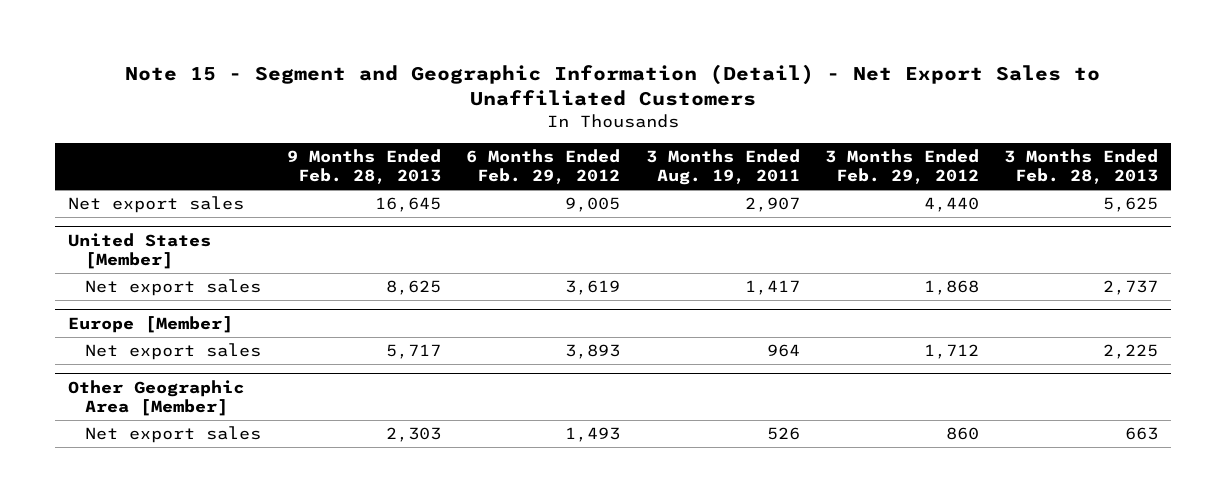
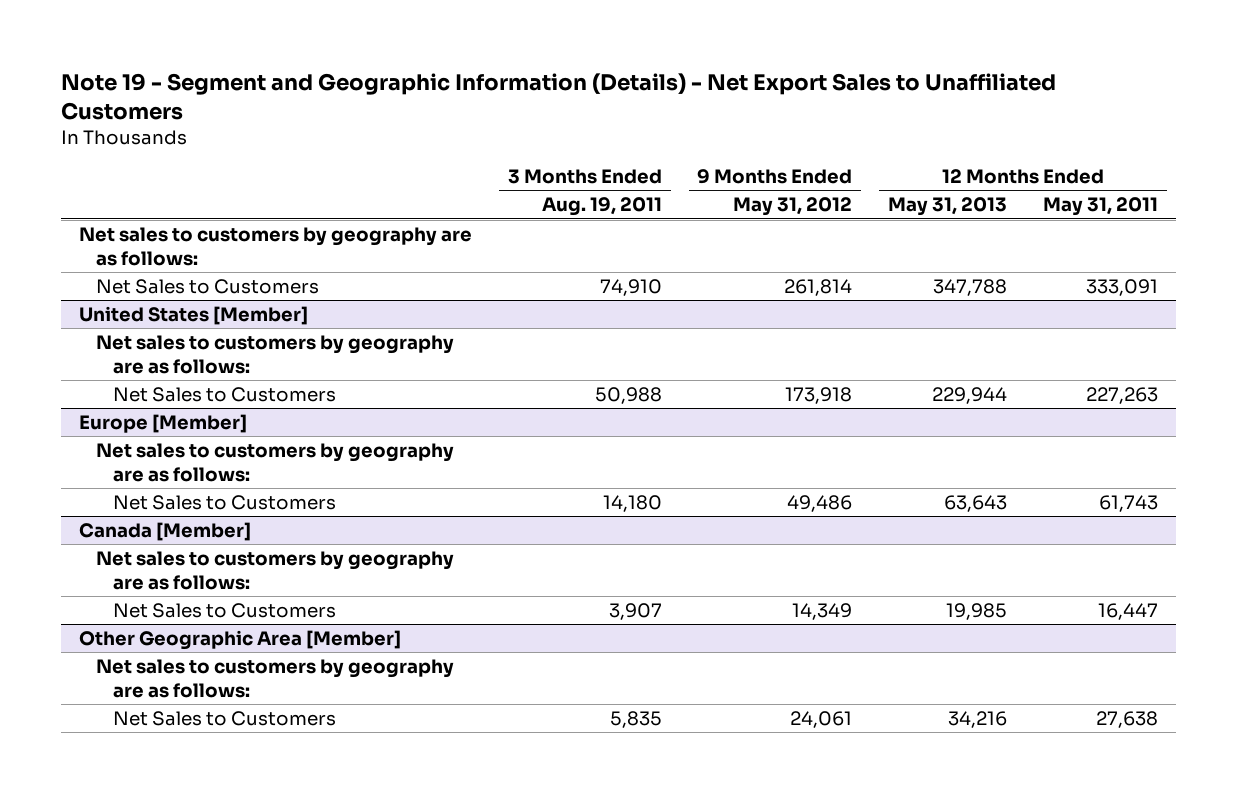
- Note 15 - Segment and Geographic Information (Detail) - Net Export Sales to Unaffiliated Customers
+ Note 19 - Segment and Geographic Information (Details) - Net Export Sales to Unaffiliated Customers
- | 9 Months Ended Feb. 28, 2013 | 6 Months Ended Feb. 29, 2012 | 3 Months Ended Aug. 19, 2011 | 3 Months Ended Feb. 29, 2012 | 3 Months Ended Feb. 28, 2013
+ | 3 Months Ended Aug. 19, 2011 | 9 Months Ended May 31, 2012 | 12 Months Ended May 31, 2013 | 12 Months Ended May 31, 2011
- Net export sales | 16,645 | 9,005 | 2,907 | 4,440 | 5,625
+ Net sales to customers by geography are as follows:
+ Net Sales to Customers | 74,910 | 261,814 | 347,788 | 333,091
@ United States [Member]
- Net export sales | 8,625 | 3,619 | 1,417 | 1,868 | 2,737
+ Net sales to customers by geography are as follows:
+ Net Sales to Customers | 50,988 | 173,918 | 229,944 | 227,263
@ Europe [Member]
- Net export sales | 5,717 | 3,893 | 964 | 1,712 | 2,225
+ Net sales to customers by geography are as follows:
+ Net Sales to Customers | 14,180 | 49,486 | 63,643 | 61,743
+ Canada [Member]
+ Net sales to customers by geography are as follows:
+ Net Sales to Customers | 3,907 | 14,349 | 19,985 | 16,447
@ Other Geographic Area [Member]
- Net export sales | 2,303 | 1,493 | 526 | 860 | 663
+ Net sales to customers by geography are as follows:
+ Net Sales to Customers | 5,835 | 24,061 | 34,216 | 27,638

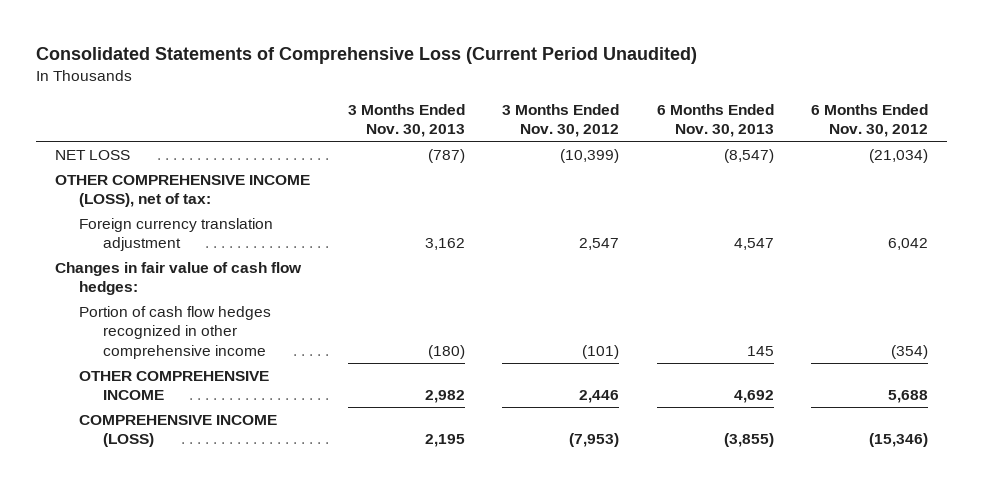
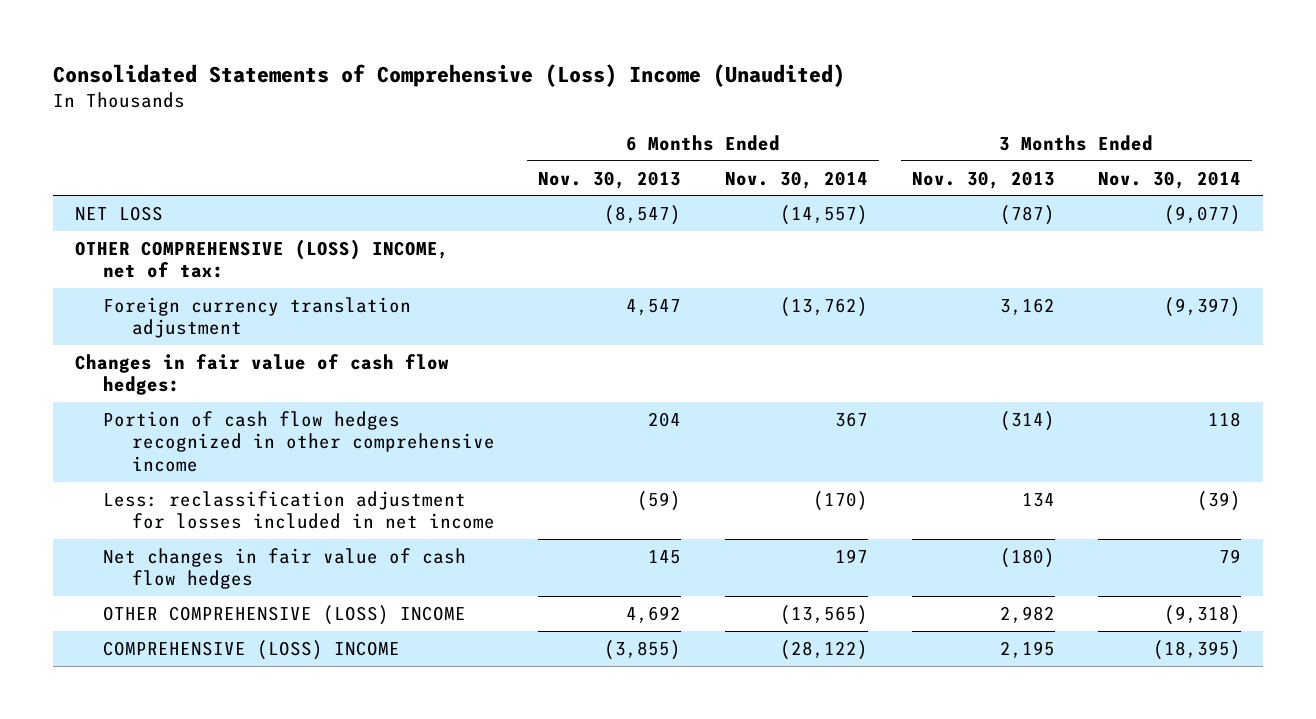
- Consolidated Statements of Comprehensive Loss (Current Period Unaudited)
+ Consolidated Statements of Comprehensive (Loss) Income (Unaudited)
- | 3 Months Ended Nov. 30, 2013 | 3 Months Ended Nov. 30, 2012 | 6 Months Ended Nov. 30, 2013 | 6 Months Ended Nov. 30, 2012
+ | 6 Months Ended Nov. 30, 2013 | 6 Months Ended Nov. 30, 2014 | 3 Months Ended Nov. 30, 2013 | 3 Months Ended Nov. 30, 2014
- OTHER COMPREHENSIVE INCOME (LOSS), net of tax:
+ OTHER COMPREHENSIVE (LOSS) INCOME, net of tax:
- Portion of cash flow hedges recognized in other comprehensive income | (180) | (101) | 145 | (354)
- OTHER COMPREHENSIVE INCOME | 2,982 | 2,446 | 4,692 | 5,688
- COMPREHENSIVE INCOME (LOSS) | 2,195 | (7,953) | (3,855) | (15,346)
+ Portion of cash flow hedges recognized in other comprehensive income | 204 | 367 | (314) | 118
+ Less: reclassification adjustment for losses included in net income | (59) | (170) | 134 | (39)
+ Net changes in fair value of cash flow hedges | 145 | 197 | (180) | 79
+ OTHER COMPREHENSIVE (LOSS) INCOME | 4,692 | (13,565) | 2,982 | (9,318)
+ COMPREHENSIVE (LOSS) INCOME | (3,855) | (28,122) | 2,195 | (18,395)

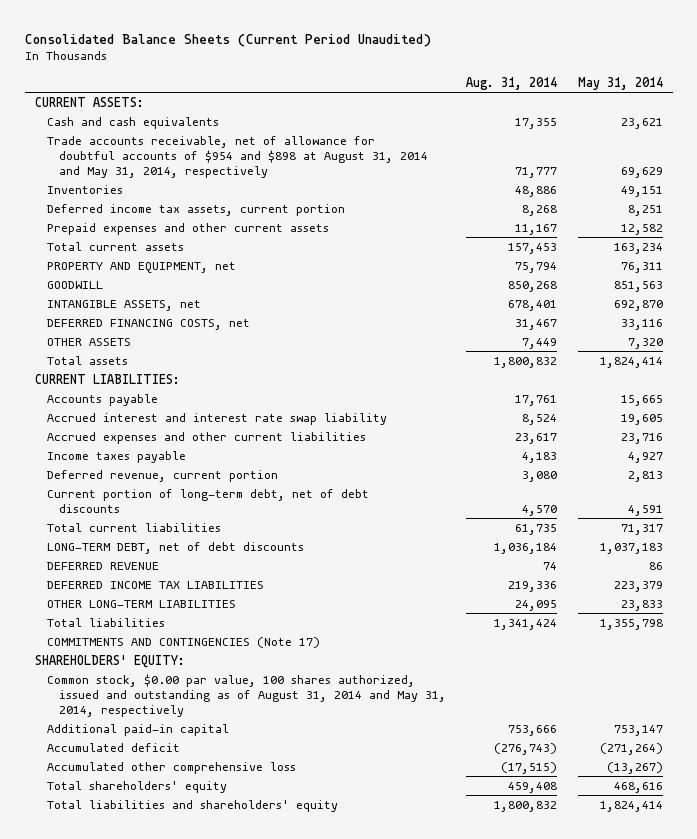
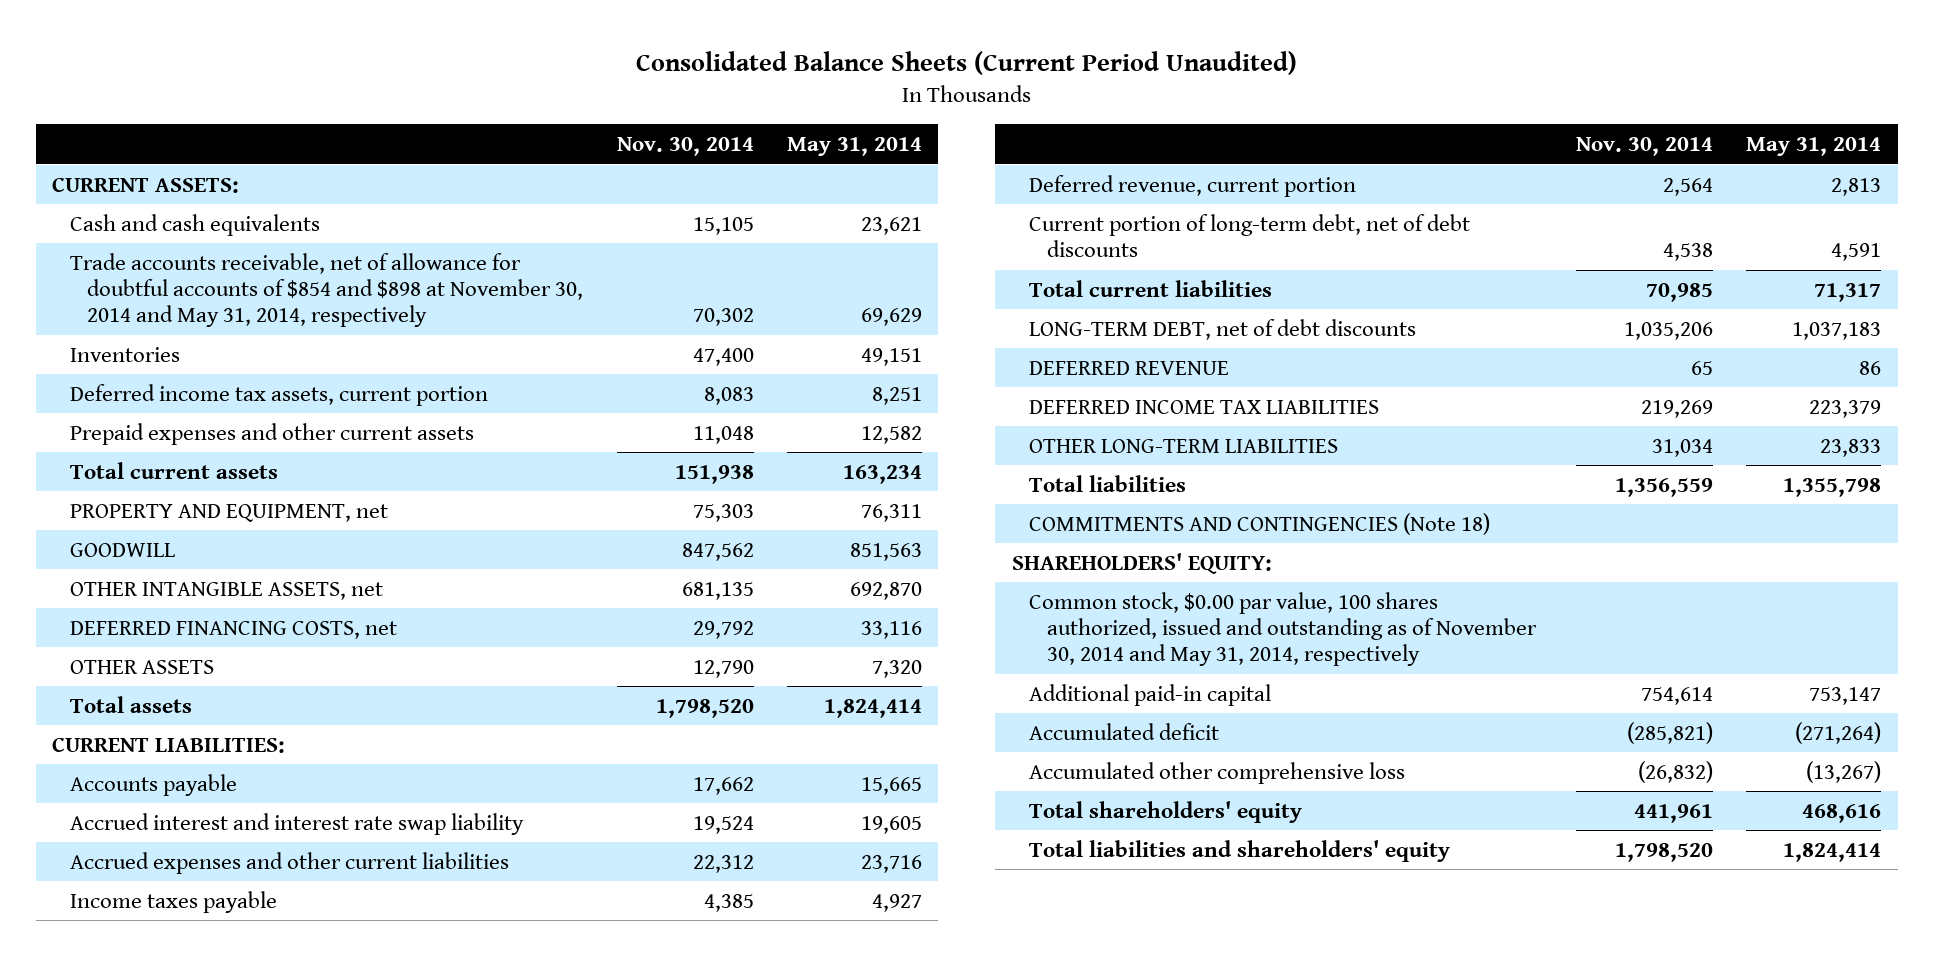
- | Aug. 31, 2014 | May 31, 2014
+ | Nov. 30, 2014 | May 31, 2014
- Trade accounts receivable, net of allowance for doubtful accounts of $954 and $898 at August 31, 2014 and May 31, 2014, respectively | 71,777 | 69,629
+ Trade accounts receivable, net of allowance for doubtful accounts of $854 and $898 at November 30, 2014 and May 31, 2014, respectively | 70,302 | 69,629
- INTANGIBLE ASSETS, net | 678,401 | 692,870
+ OTHER INTANGIBLE ASSETS, net | 681,135 | 692,870
- COMMITMENTS AND CONTINGENCIES (Note 17)
+ COMMITMENTS AND CONTINGENCIES (Note 18)
- Common stock, $0.00 par value, 100 shares authorized, issued and outstanding as of August 31, 2014 and May 31, 2014, respectively
+ Common stock, $0.00 par value, 100 shares authorized, issued and outstanding as of November 30, 2014 and May 31, 2014, respectively

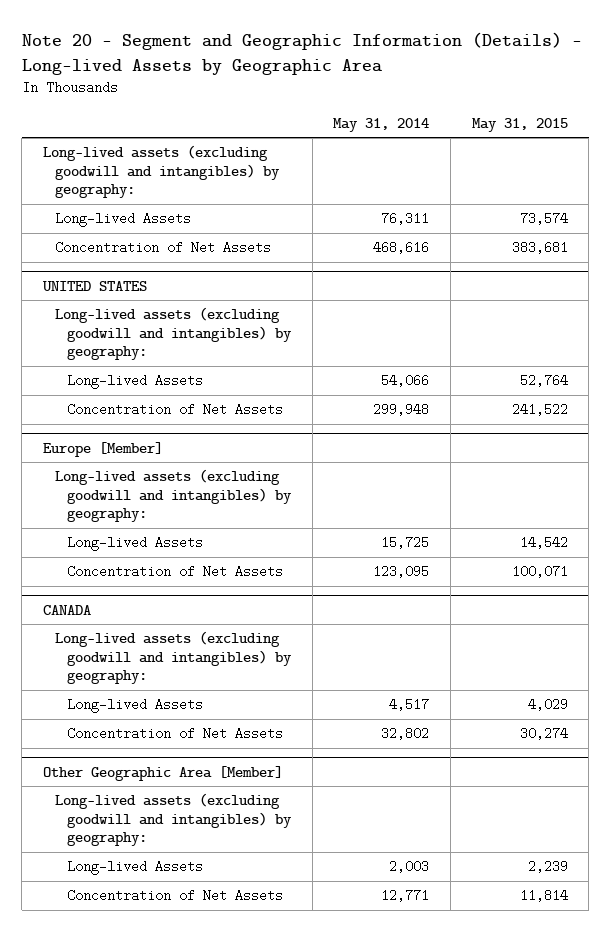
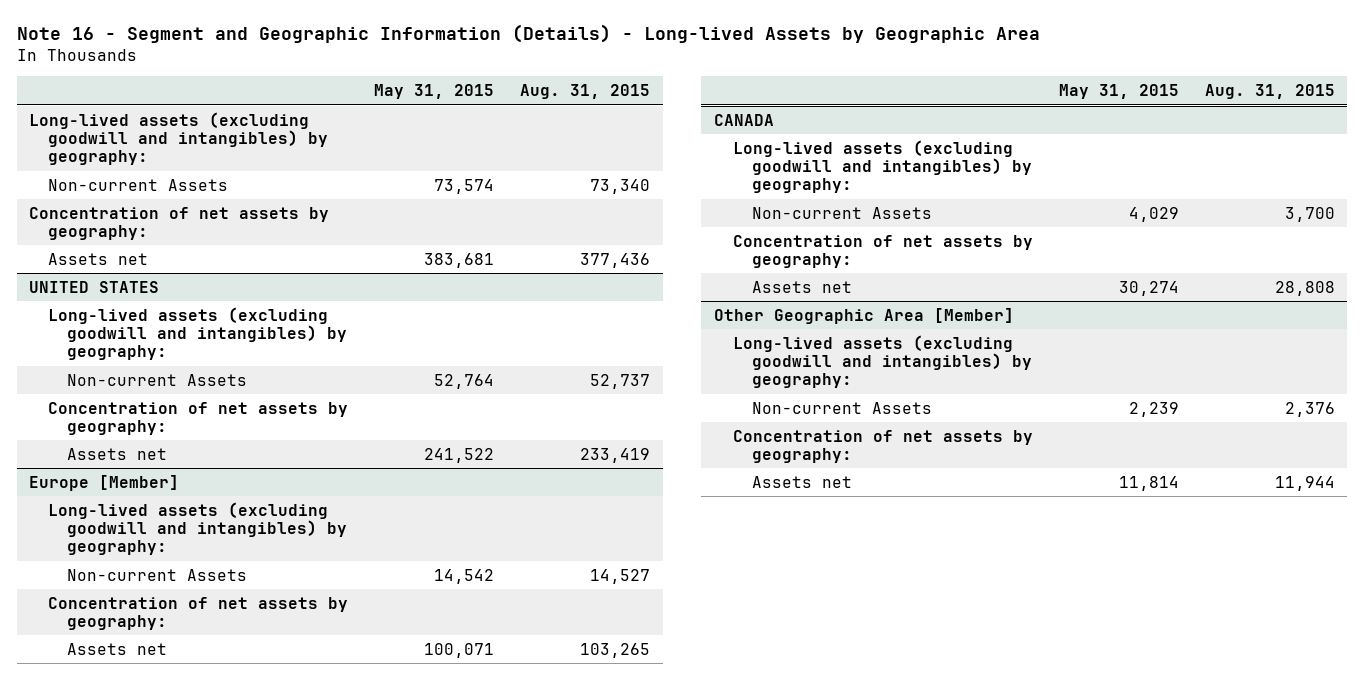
- Note 20 - Segment and Geographic Information (Details) - Long-lived Assets by Geographic Area
+ Note 16 - Segment and Geographic Information (Details) - Long-lived Assets by Geographic Area
- | May 31, 2014 | May 31, 2015
+ | May 31, 2015 | Aug. 31, 2015
- Long-lived Assets | 76,311 | 73,574
- Concentration of Net Assets | 468,616 | 383,681
+ Non-current Assets | 73,574 | 73,340
+ Concentration of net assets by geography:
+ Assets net | 383,681 | 377,436
@ UNITED STATES
- Long-lived Assets | 54,066 | 52,764
- Concentration of Net Assets | 299,948 | 241,522
+ Non-current Assets | 52,764 | 52,737
+ Concentration of net assets by geography:
+ Assets net | 241,522 | 233,419
@ Europe [Member]
- Long-lived Assets | 15,725 | 14,542
- Concentration of Net Assets | 123,095 | 100,071
+ Non-current Assets | 14,542 | 14,527
+ Concentration of net assets by geography:
+ Assets net | 100,071 | 103,265
@ CANADA
- Long-lived Assets | 4,517 | 4,029
- Concentration of Net Assets | 32,802 | 30,274
+ Non-current Assets | 4,029 | 3,700
+ Concentration of net assets by geography:
+ Assets net | 30,274 | 28,808
@ Other Geographic Area [Member]
- Long-lived Assets | 2,003 | 2,239
- Concentration of Net Assets | 12,771 | 11,814
+ Non-current Assets | 2,239 | 2,376
+ Concentration of net assets by geography:
+ Assets net | 11,814 | 11,944

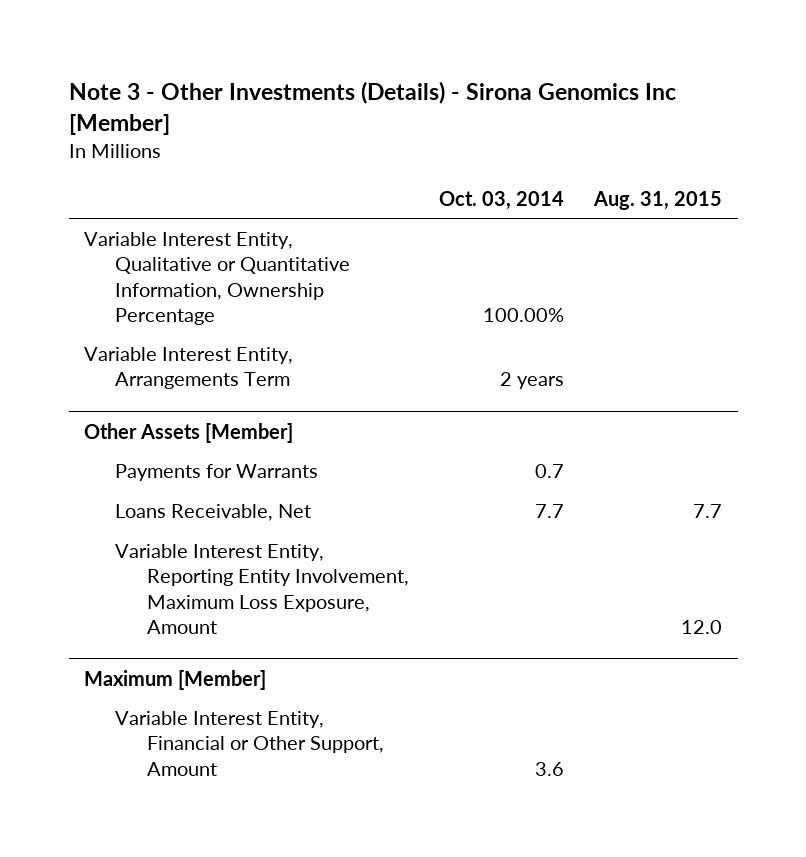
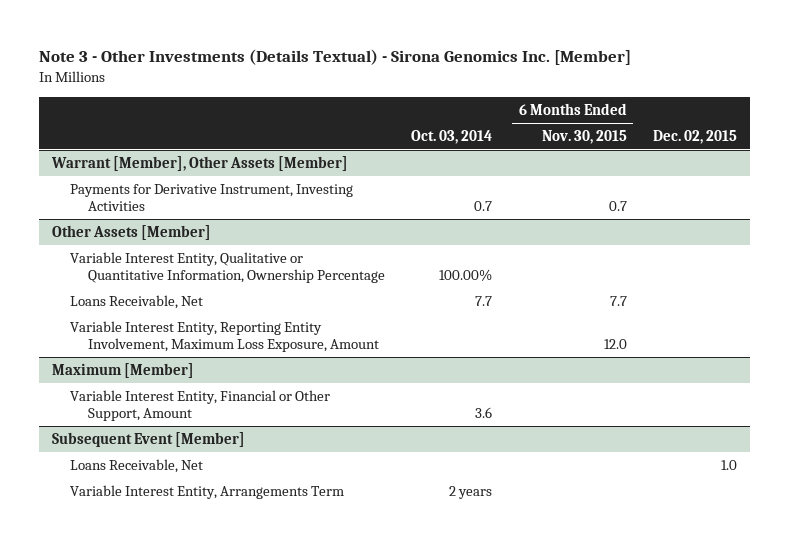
- Note 3 - Other Investments (Details) - Sirona Genomics Inc [Member]
+ Note 3 - Other Investments (Details Textual) - Sirona Genomics Inc. [Member]
- | Oct. 03, 2014 | Aug. 31, 2015
+ | Oct. 03, 2014 | 6 Months Ended Nov. 30, 2015 | Dec. 02, 2015
- Variable Interest Entity, Qualitative or Quantitative Information, Ownership Percentage | 100.00% |
- Variable Interest Entity, Arrangements Term | 2 years |
+ Warrant [Member], Other Assets [Member]
+ Payments for Derivative Instrument, Investing Activities | 0.7 | 0.7 |
@ Other Assets [Member]
- Payments for Warrants | 0.7 |
+ Variable Interest Entity, Qualitative or Quantitative Information, Ownership Percentage | 100.00% | |
+ Subsequent Event [Member]
+ Loans Receivable, Net | | | 1.0
+ Variable Interest Entity, Arrangements Term | 2 years | |

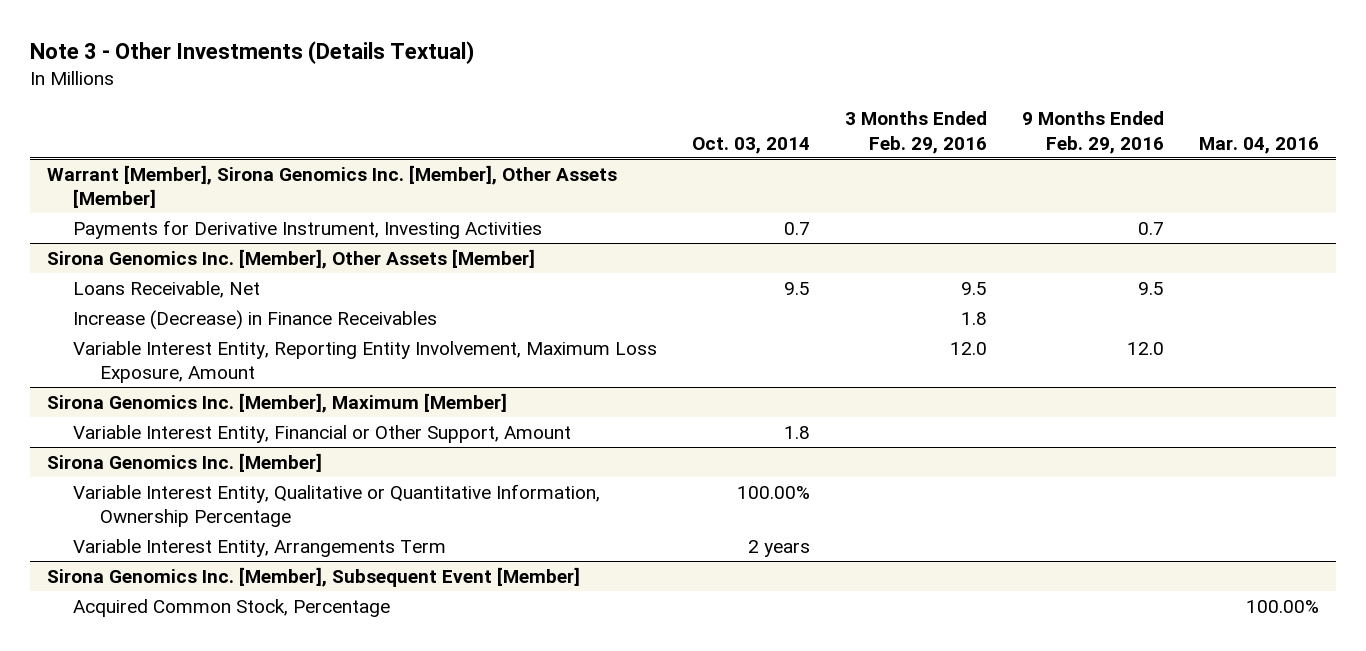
- Note 3 - Other Investments (Details Textual) - Sirona Genomics Inc. [Member]
+ Note 3 - Other Investments (Details Textual)
- | Oct. 03, 2014 | 6 Months Ended Nov. 30, 2015 | Dec. 02, 2015
+ | Oct. 03, 2014 | 3 Months Ended Feb. 29, 2016 | 9 Months Ended Feb. 29, 2016 | Mar. 04, 2016
- Warrant [Member], Other Assets [Member]
+ Warrant [Member], Sirona Genomics Inc. [Member], Other Assets [Member]
- Other Assets [Member]
- Variable Interest Entity, Qualitative or Quantitative Information, Ownership Percentage | 100.00% | |
- Loans Receivable, Net | 7.7 | 7.7 |
+ Sirona Genomics Inc. [Member], Other Assets [Member]
+ Loans Receivable, Net | 9.5 | 9.5 | 9.5 |
+ Increase (Decrease) in Finance Receivables | | 1.8 | |
- Maximum [Member]
- Variable Interest Entity, Financial or Other Support, Amount | 3.6 | |
- Subsequent Event [Member]
- Loans Receivable, Net | | | 1.0
+ Sirona Genomics Inc. [Member], Maximum [Member]
+ Variable Interest Entity, Financial or Other Support, Amount | 1.8 | | |
+ Sirona Genomics Inc. [Member]
+ Variable Interest Entity, Qualitative or Quantitative Information, Ownership Percentage | 100.00% | | |
+ Sirona Genomics Inc. [Member], Subsequent Event [Member]
+ Acquired Common Stock, Percentage | | | | 100.00%

